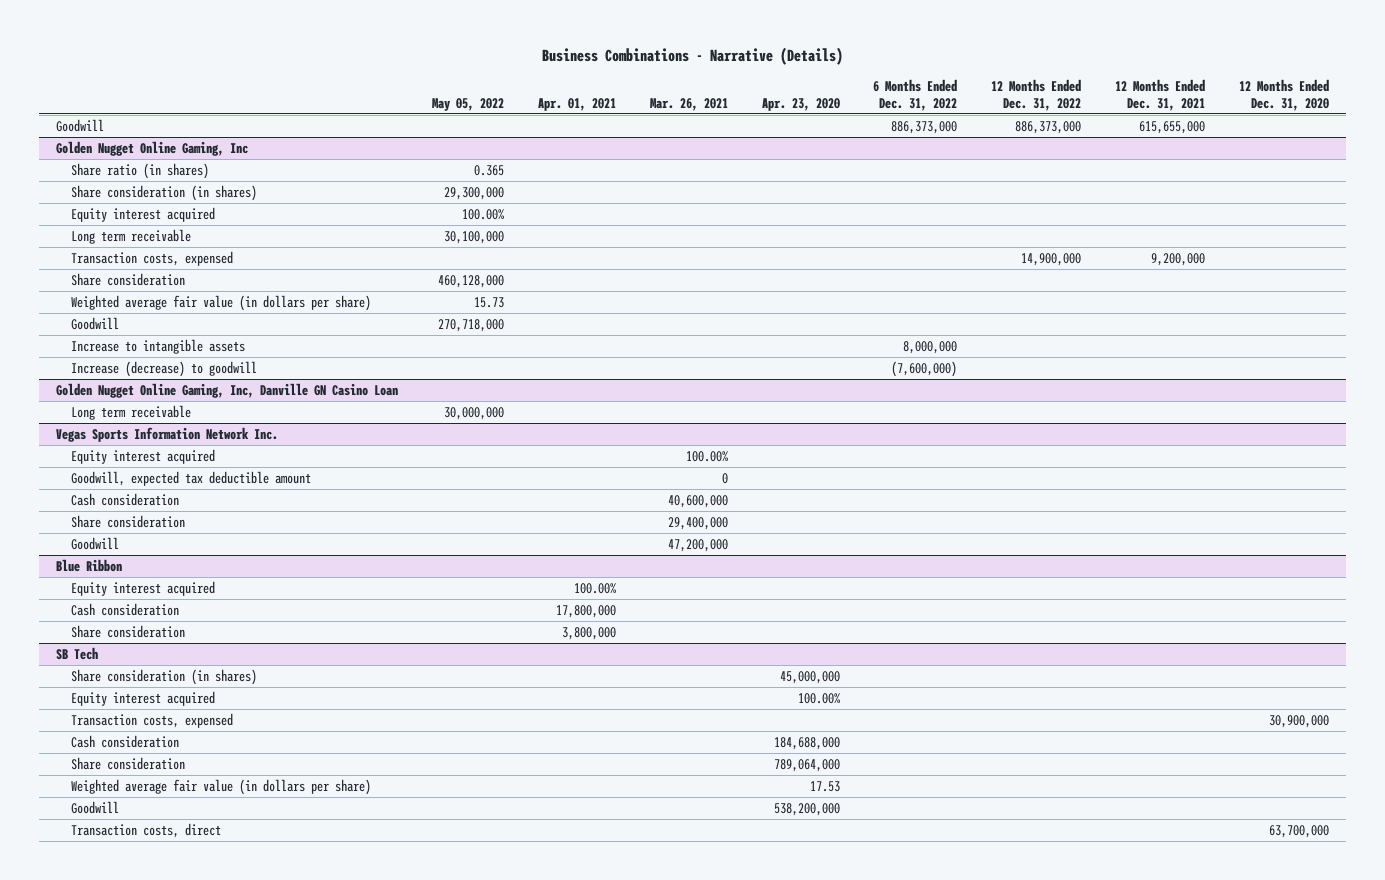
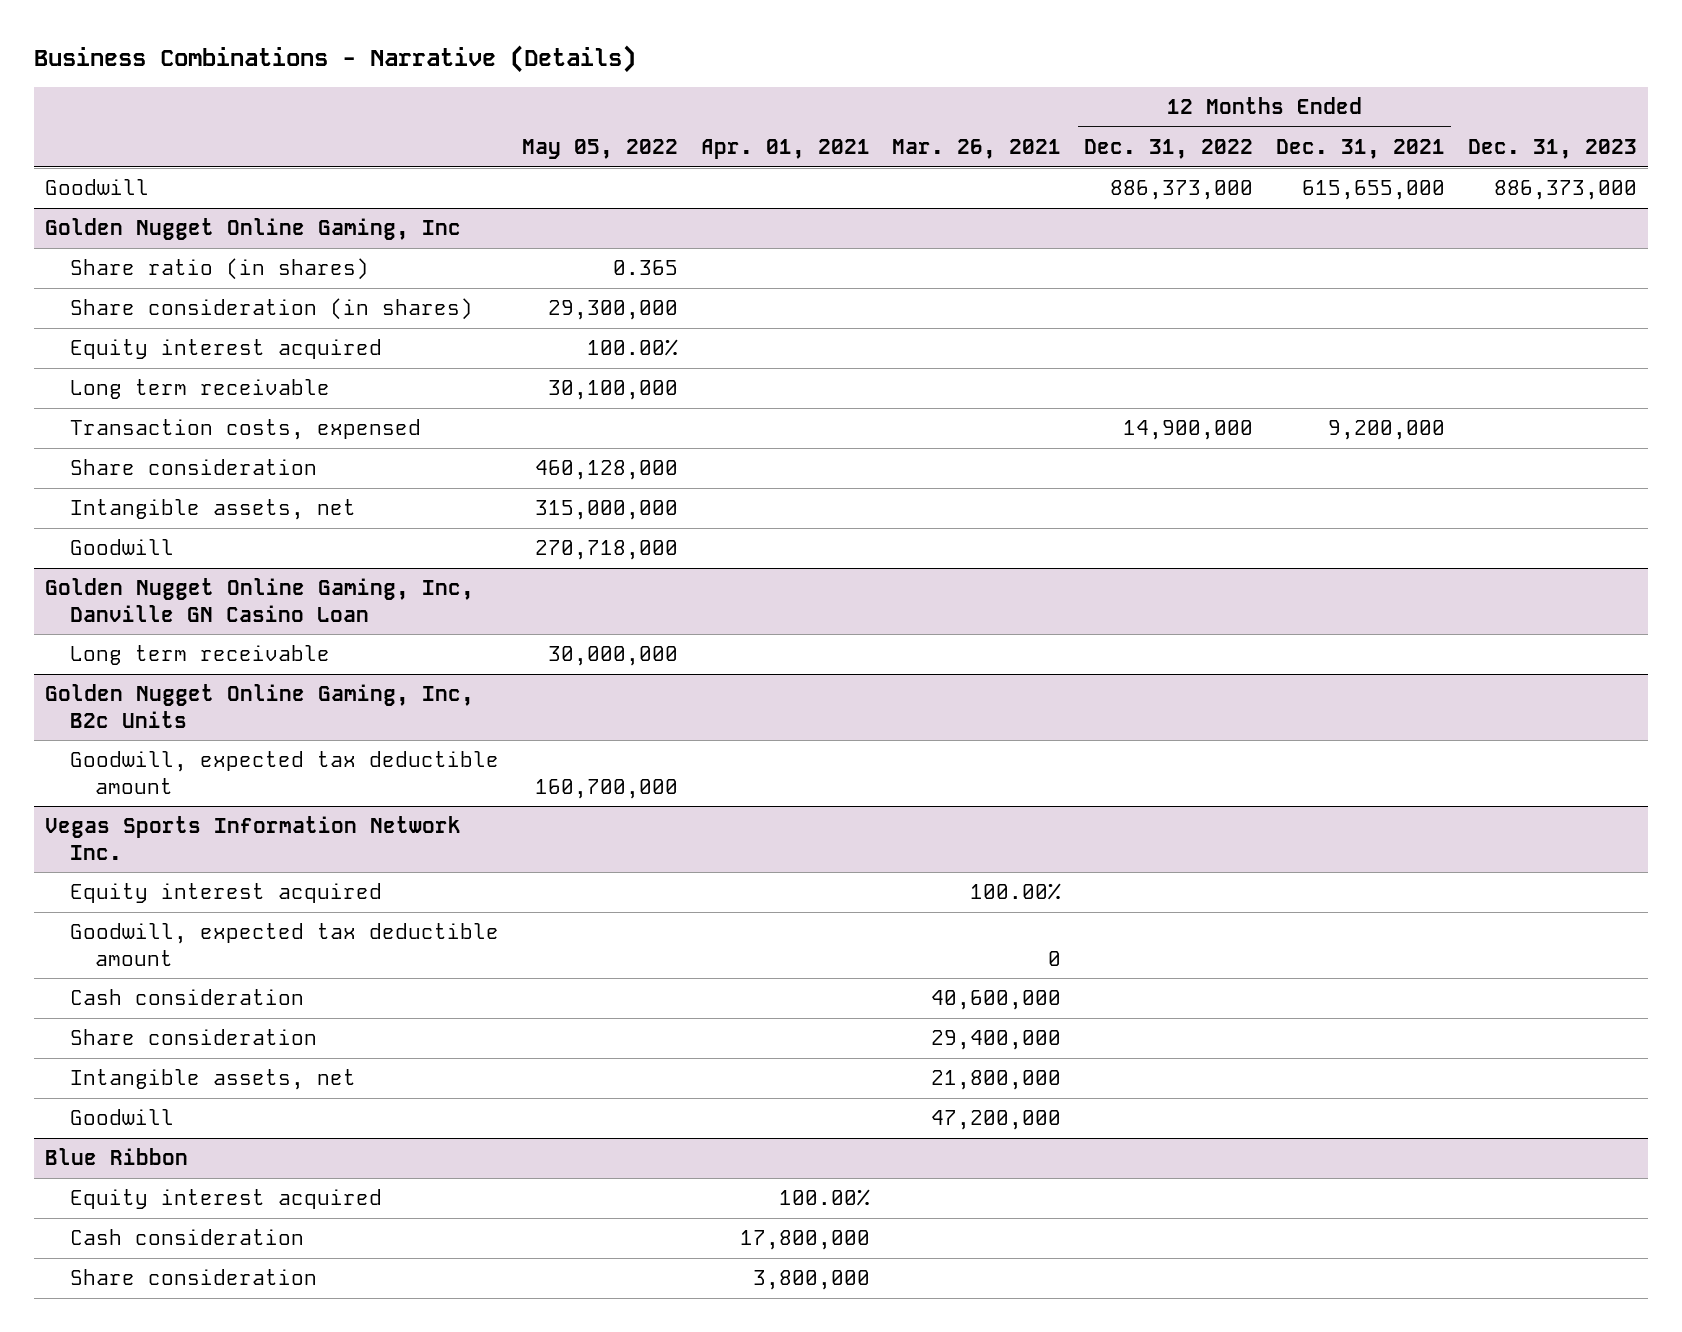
- | May 05, 2022 | Apr. 01, 2021 | Mar. 26, 2021 | Apr. 23, 2020 | 6 Months Ended Dec. 31, 2022 | 12 Months Ended Dec. 31, 2022 | 12 Months Ended Dec. 31, 2021 | 12 Months Ended Dec. 31, 2020
+ | May 05, 2022 | Apr. 01, 2021 | Mar. 26, 2021 | 12 Months Ended Dec. 31, 2022 | 12 Months Ended Dec. 31, 2021 | Dec. 31, 2023
@ Golden Nugget Online Gaming, Inc
- Weighted average fair value (in dollars per share) | 15.73 | | | | | | |
+ Intangible assets, net | 315,000,000 | | | | |
- Increase to intangible assets | | | | | 8,000,000 | | |
- Increase (decrease) to goodwill | | | | | (7,600,000) | | |
+ Golden Nugget Online Gaming, Inc, B2c Units
+ Goodwill, expected tax deductible amount | 160,700,000 | | | | |
@ Vegas Sports Information Network Inc.
+ Intangible assets, net | | | 21,800,000 | | |
- SB Tech
- Share consideration (in shares) | | | | 45,000,000 | | | |
- Equity interest acquired | | | | 100.00% | | | |
- Transaction costs, expensed | | | | | | | | 30,900,000
- Cash consideration | | | | 184,688,000 | | | |
- Share consideration | | | | 789,064,000 | | | |
- Weighted average fair value (in dollars per share) | | | | 17.53 | | | |
- Goodwill | | | | 538,200,000 | | | |
- Transaction costs, direct | | | | | | | | 63,700,000

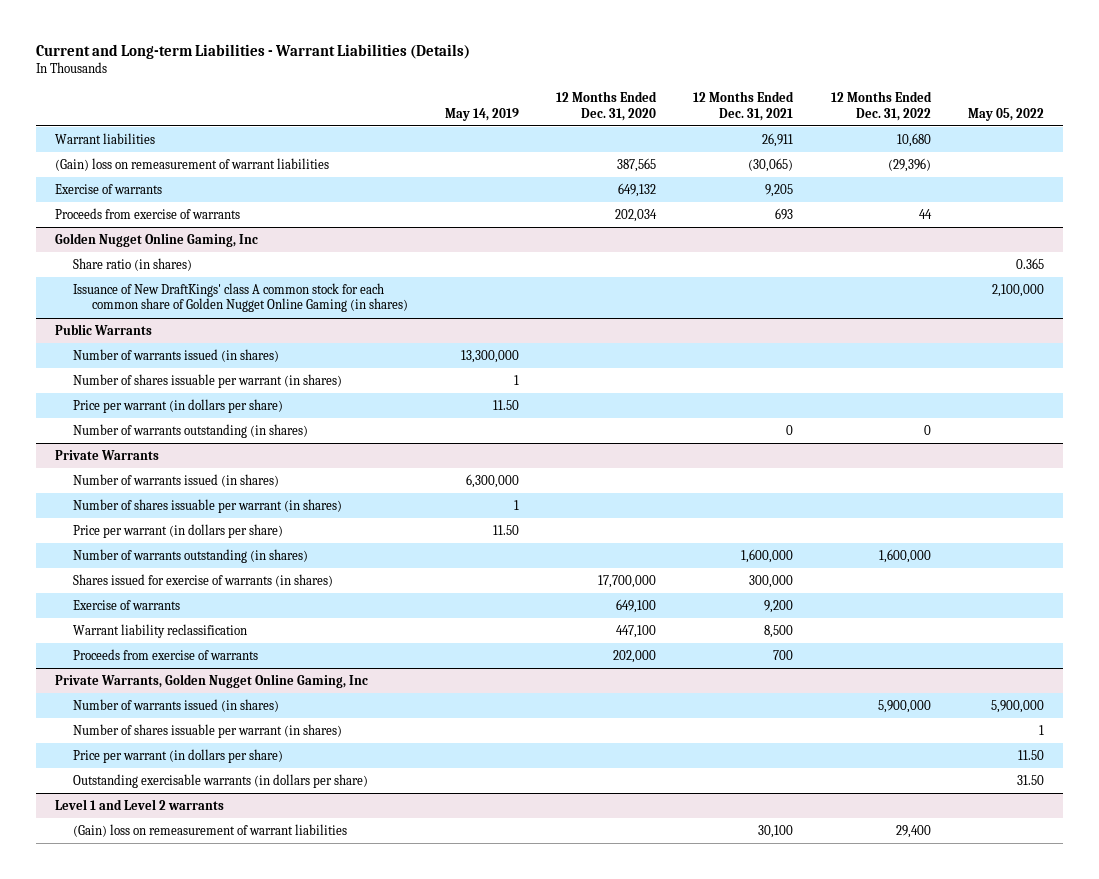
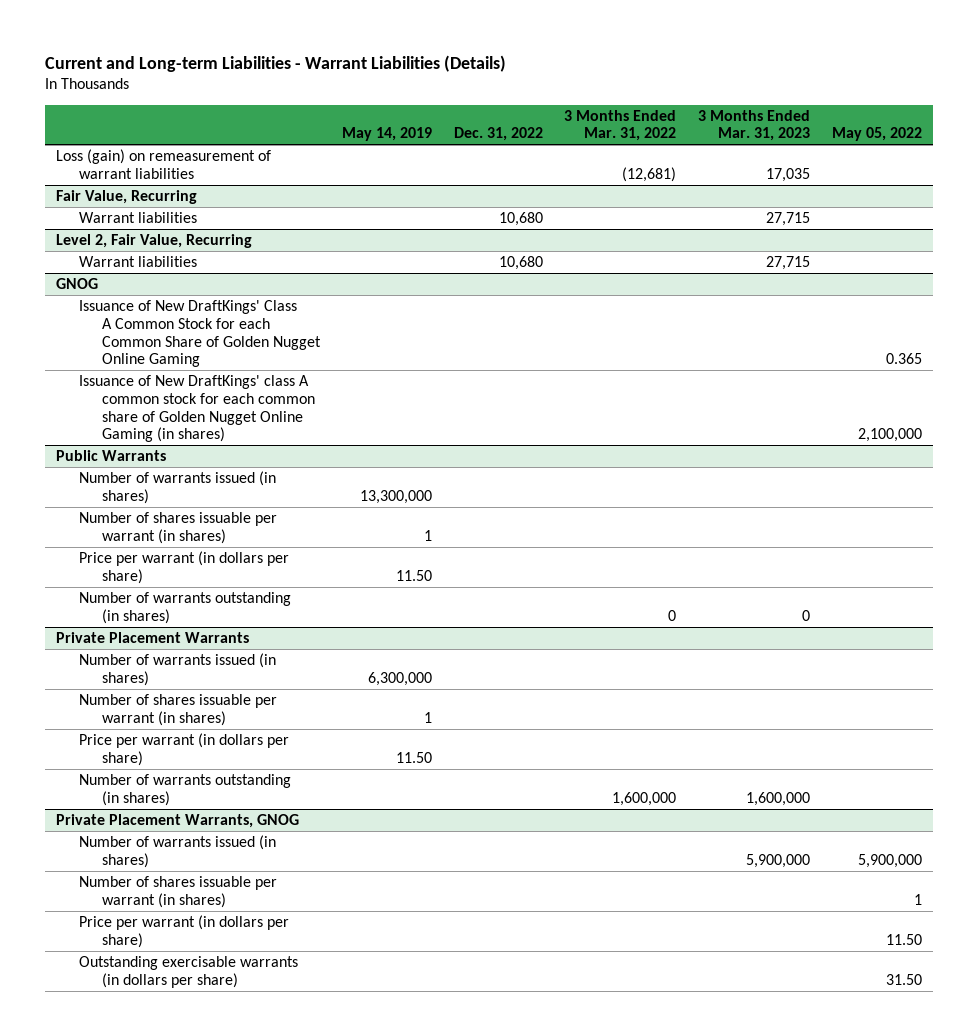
- | May 14, 2019 | 12 Months Ended Dec. 31, 2020 | 12 Months Ended Dec. 31, 2021 | 12 Months Ended Dec. 31, 2022 | May 05, 2022
+ | May 14, 2019 | Dec. 31, 2022 | 3 Months Ended Mar. 31, 2022 | 3 Months Ended Mar. 31, 2023 | May 05, 2022
- Warrant liabilities | | | 26,911 | 10,680 |
- (Gain) loss on remeasurement of warrant liabilities | | 387,565 | (30,065) | (29,396) |
- Exercise of warrants | | 649,132 | 9,205 | |
- Proceeds from exercise of warrants | | 202,034 | 693 | 44 |
- Golden Nugget Online Gaming, Inc
- Share ratio (in shares) | | | | | 0.365
+ Loss (gain) on remeasurement of warrant liabilities | | | (12,681) | 17,035 |
+ Fair Value, Recurring
+ Warrant liabilities | | 10,680 | | 27,715 |
+ Level 2, Fair Value, Recurring
+ Warrant liabilities | | 10,680 | | 27,715 |
+ GNOG
+ Issuance of New DraftKings' Class A Common Stock for each Common Share of Golden Nugget Online Gaming | | | | | 0.365
- Private Warrants
+ Private Placement Warrants
- Shares issued for exercise of warrants (in shares) | | 17,700,000 | 300,000 | |
- Exercise of warrants | | 649,100 | 9,200 | |
- Warrant liability reclassification | | 447,100 | 8,500 | |
- Proceeds from exercise of warrants | | 202,000 | 700 | |
- Private Warrants, Golden Nugget Online Gaming, Inc
+ Private Placement Warrants, GNOG
- Level 1 and Level 2 warrants
- (Gain) loss on remeasurement of warrant liabilities | | | 30,100 | 29,400 |

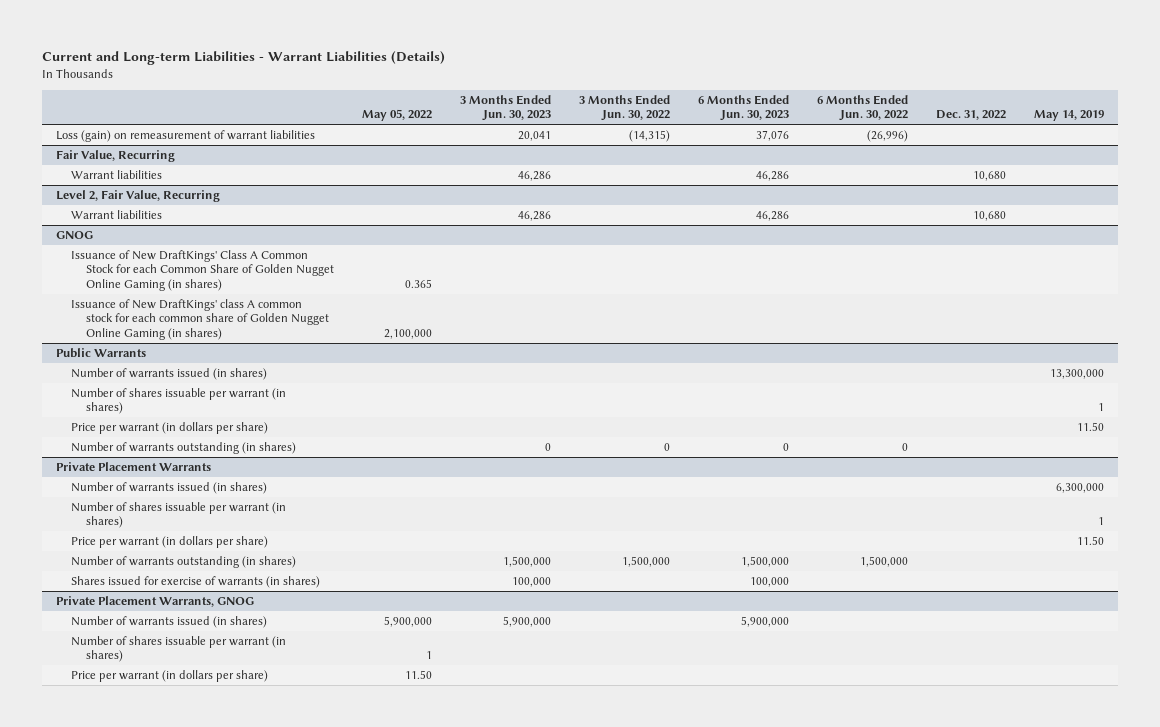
- | May 14, 2019 | Dec. 31, 2022 | 3 Months Ended Mar. 31, 2022 | 3 Months Ended Mar. 31, 2023 | May 05, 2022
+ | May 05, 2022 | 3 Months Ended Jun. 30, 2023 | 3 Months Ended Jun. 30, 2022 | 6 Months Ended Jun. 30, 2023 | 6 Months Ended Jun. 30, 2022 | Dec. 31, 2022 | May 14, 2019
@ GNOG
- Issuance of New DraftKings' Class A Common Stock for each Common Share of Golden Nugget Online Gaming | | | | | 0.365
+ Issuance of New DraftKings' Class A Common Stock for each Common Share of Golden Nugget Online Gaming (in shares) | 0.365 | | | | | |
@ Private Placement Warrants
+ Shares issued for exercise of warrants (in shares) | | 100,000 | | 100,000 | | |
@ Private Placement Warrants, GNOG
- Outstanding exercisable warrants (in dollars per share) | | | | | 31.50

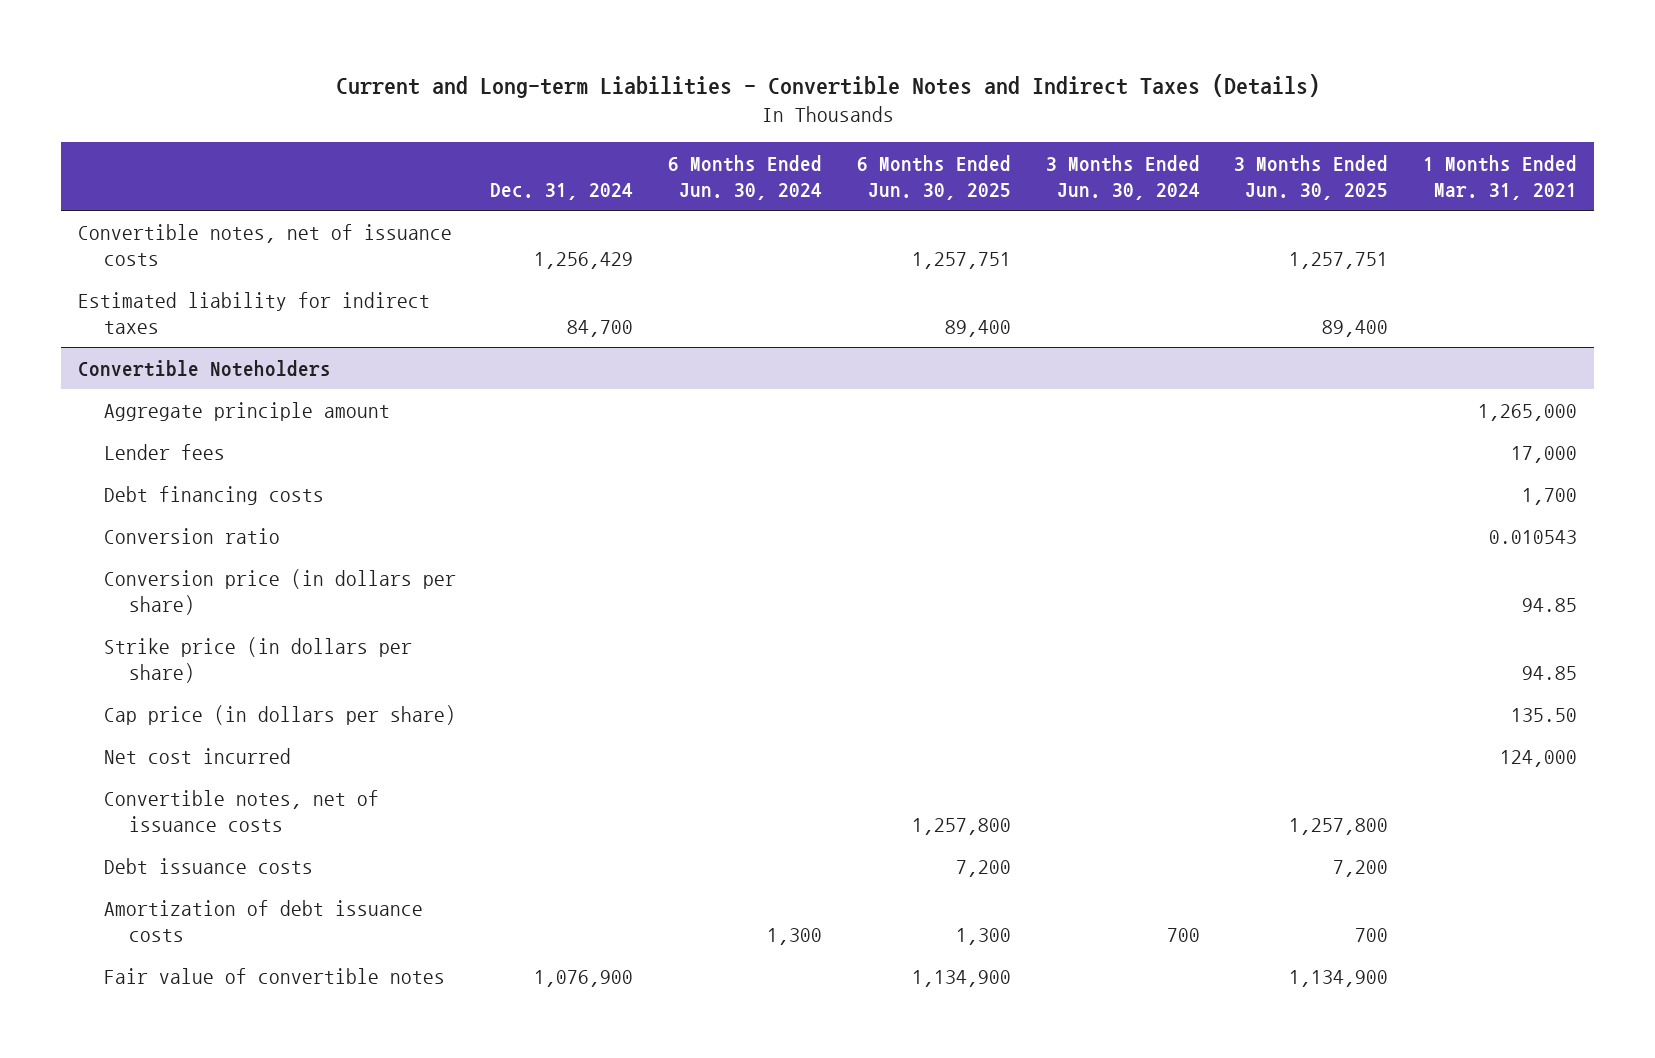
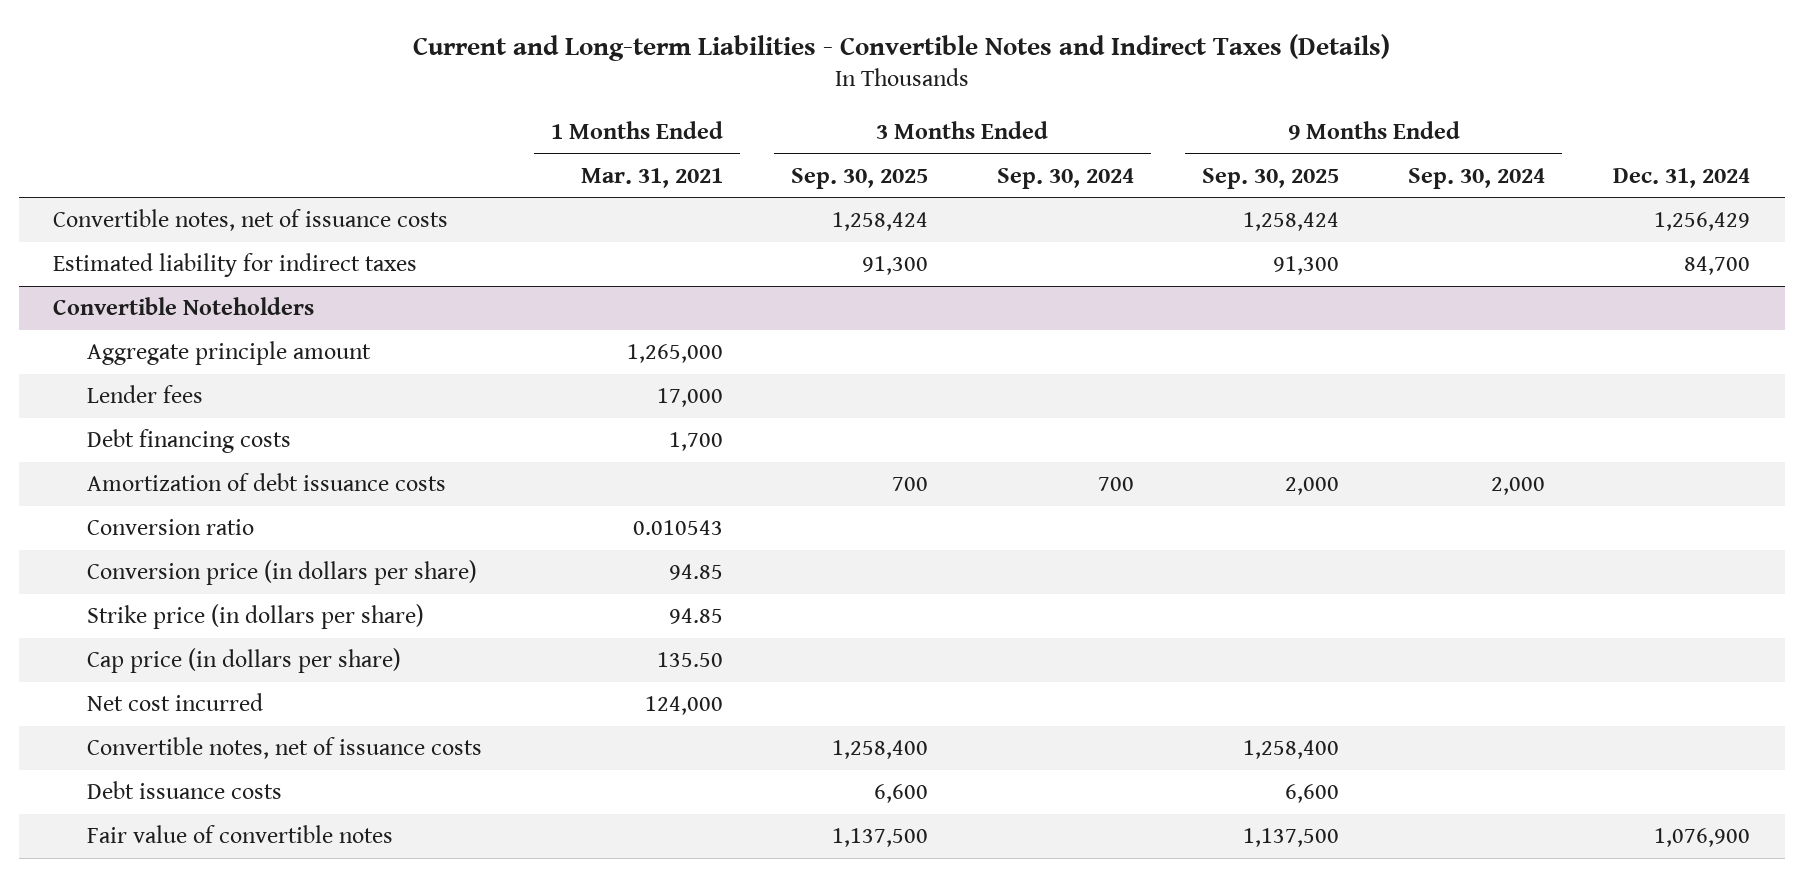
- | Dec. 31, 2024 | 6 Months Ended Jun. 30, 2024 | 6 Months Ended Jun. 30, 2025 | 3 Months Ended Jun. 30, 2024 | 3 Months Ended Jun. 30, 2025 | 1 Months Ended Mar. 31, 2021
+ | 1 Months Ended Mar. 31, 2021 | 3 Months Ended Sep. 30, 2025 | 3 Months Ended Sep. 30, 2024 | 9 Months Ended Sep. 30, 2025 | 9 Months Ended Sep. 30, 2024 | Dec. 31, 2024
@ Convertible Noteholders
moved up: Amortization of debt issuance costs | | 700 | 700 | 2,000 | 2,000 |

